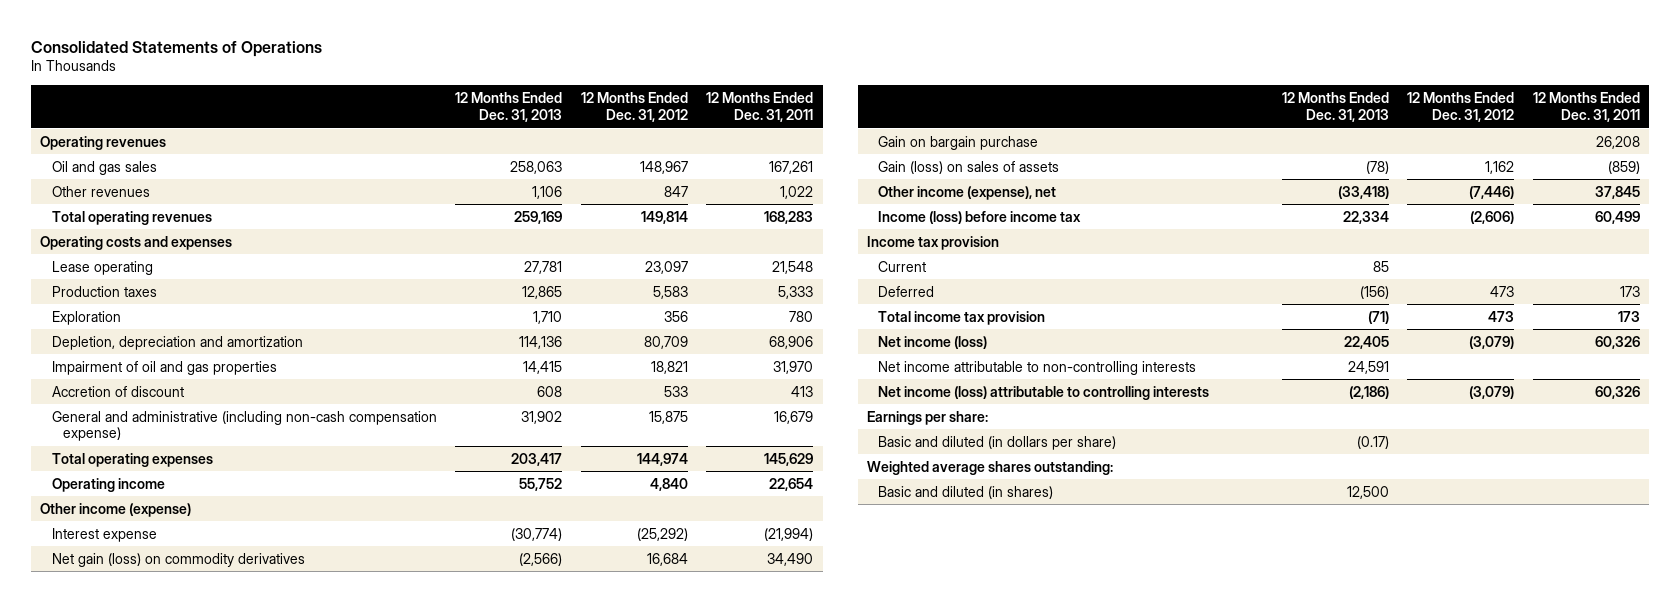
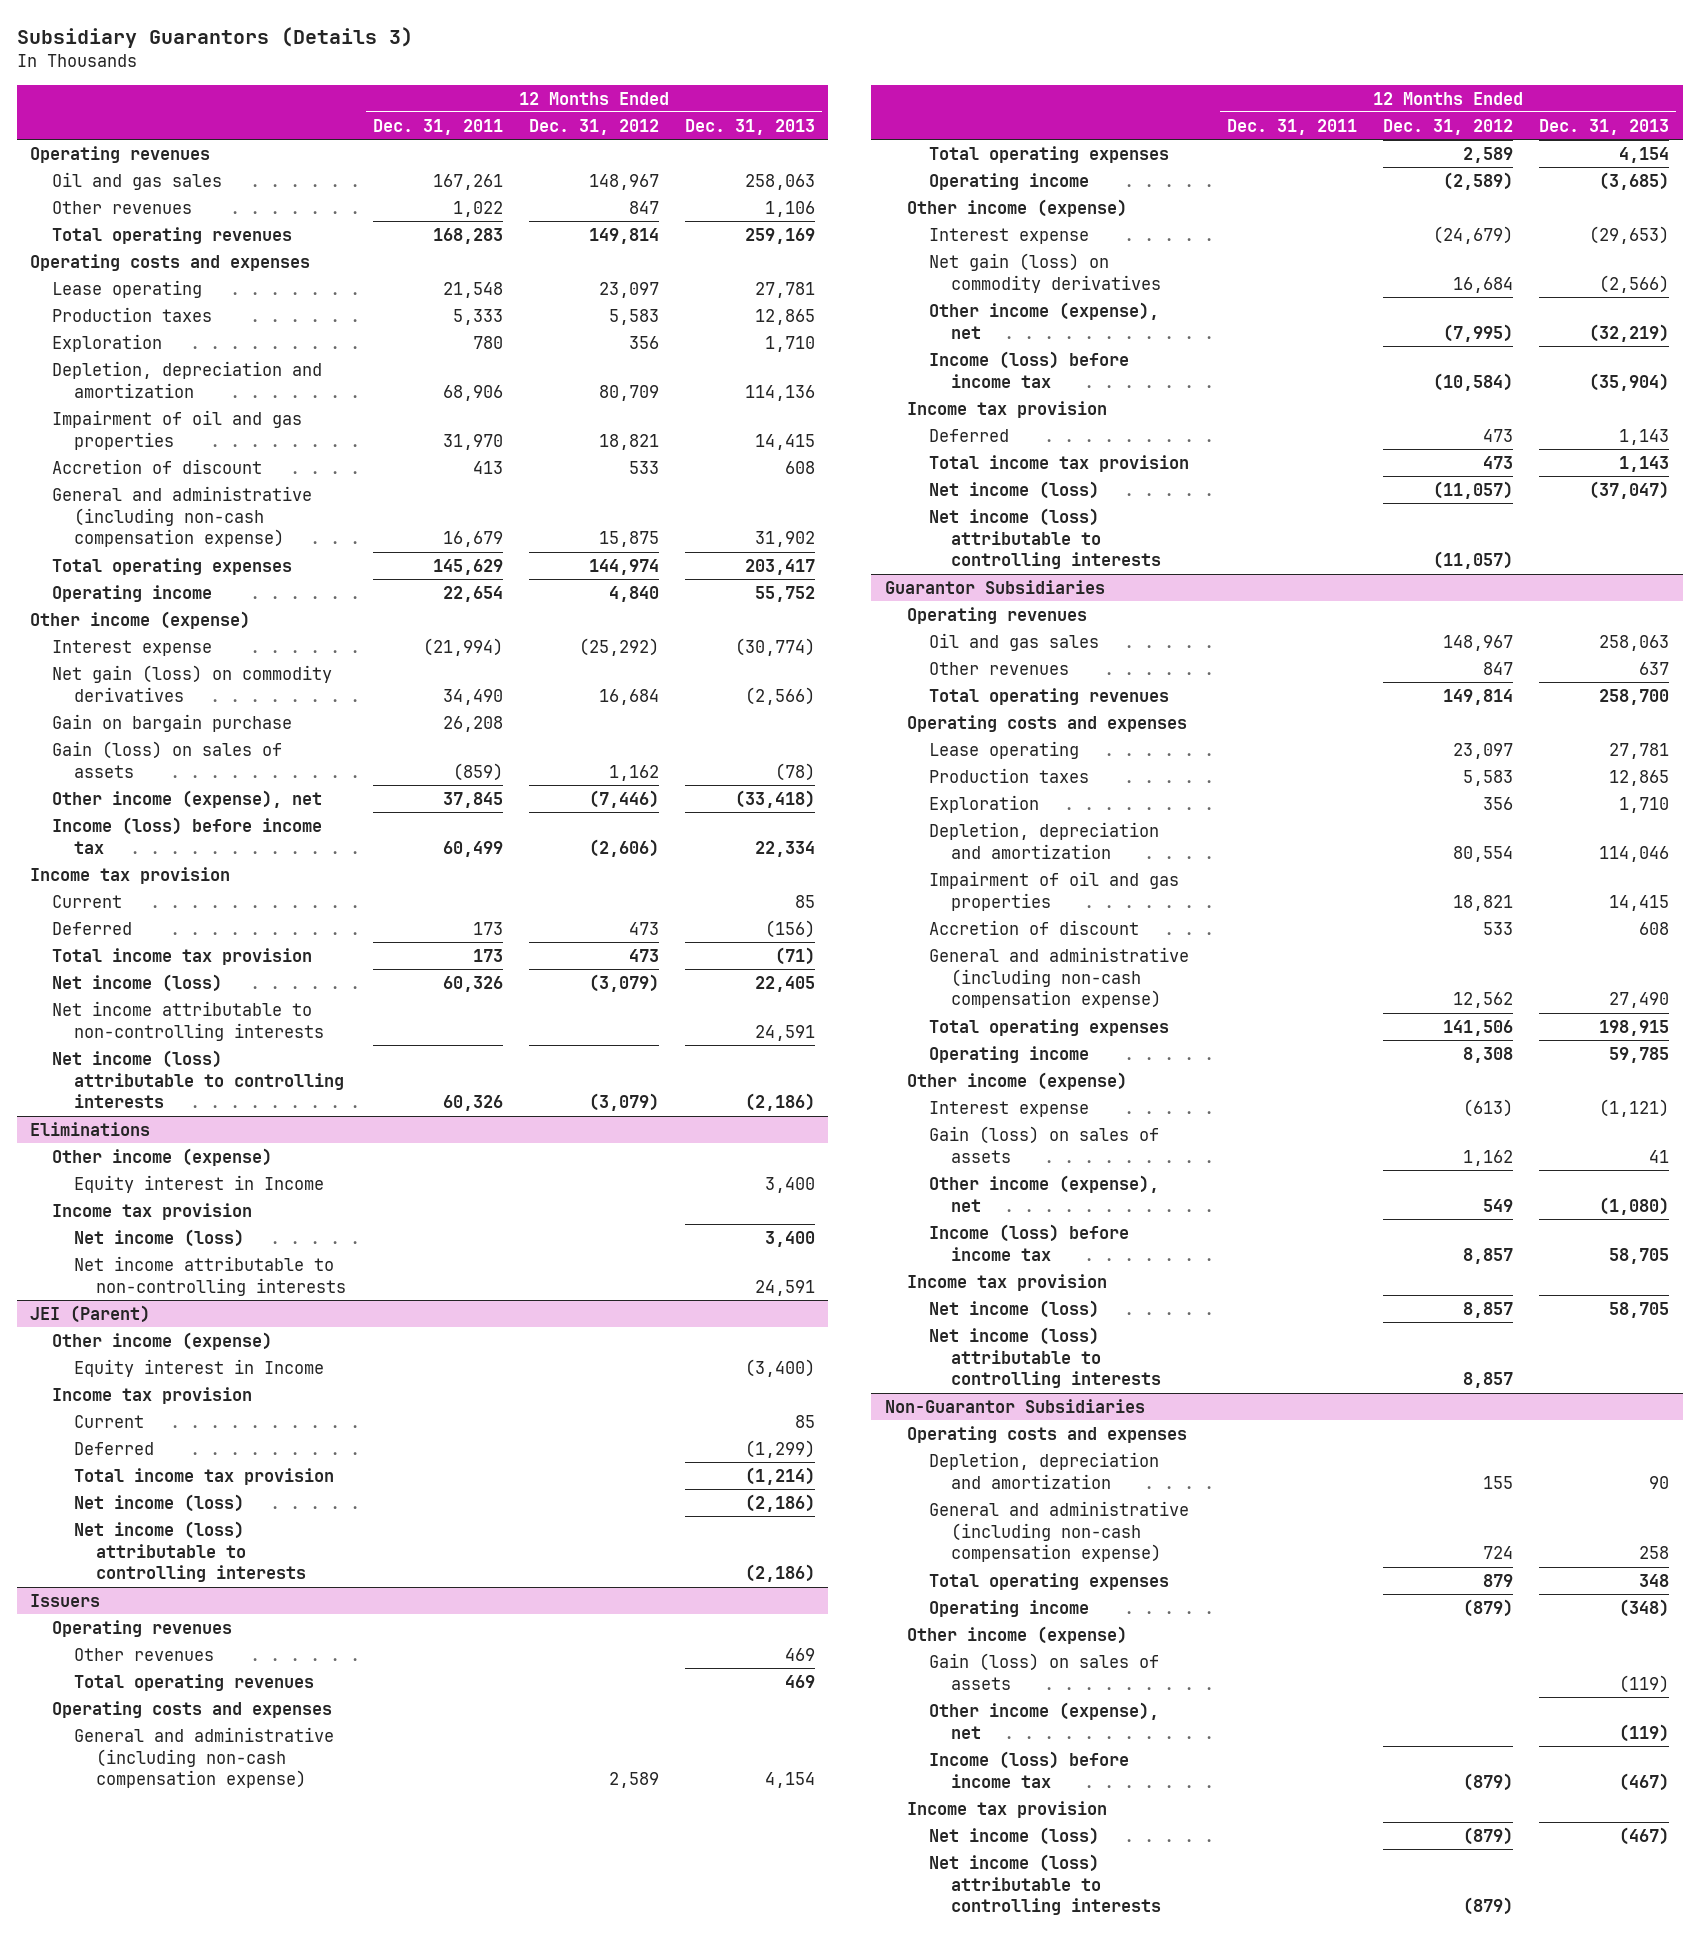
- Consolidated Statements of Operations
+ Subsidiary Guarantors (Details 3)
- | 12 Months Ended Dec. 31, 2013 | 12 Months Ended Dec. 31, 2012 | 12 Months Ended Dec. 31, 2011
+ | 12 Months Ended Dec. 31, 2011 | 12 Months Ended Dec. 31, 2012 | 12 Months Ended Dec. 31, 2013
- Earnings per share:
- Basic and diluted (in dollars per share) | (0.17) | |
- Weighted average shares outstanding:
- Basic and diluted (in shares) | 12,500 | |
+ Eliminations
+ Other income (expense)
+ Equity interest in Income | | | 3,400
+ Income tax provision
+ Net income (loss) | | | 3,400
+ Net income attributable to non-controlling interests | | | 24,591
+ JEI (Parent)
+ Other income (expense)
+ Equity interest in Income | | | (3,400)
+ Income tax provision
+ Current | | | 85
+ Deferred | | | (1,299)
+ Total income tax provision | | | (1,214)
+ Net income (loss) | | | (2,186)
+ Net income (loss) attributable to controlling interests | | | (2,186)
+ Issuers
+ Operating revenues
+ Other revenues | | | 469
+ Total operating revenues | | | 469
+ Operating costs and expenses
+ General and administrative (including non-cash compensation expense) | | 2,589 | 4,154
+ Total operating expenses | | 2,589 | 4,154
+ Operating income | | (2,589) | (3,685)
+ Other income (expense)
+ Interest expense | | (24,679) | (29,653)
+ Net gain (loss) on commodity derivatives | | 16,684 | (2,566)
+ Other income (expense), net | | (7,995) | (32,219)
+ Income (loss) before income tax | | (10,584) | (35,904)
+ Income tax provision
+ Deferred | | 473 | 1,143
+ Total income tax provision | | 473 | 1,143
+ Net income (loss) | | (11,057) | (37,047)
+ Net income (loss) attributable to controlling interests | | (11,057) |
+ Guarantor Subsidiaries
+ Operating revenues
+ Oil and gas sales | | 148,967 | 258,063
+ Other revenues | | 847 | 637
+ Total operating revenues | | 149,814 | 258,700
+ Operating costs and expenses
+ Lease operating | | 23,097 | 27,781
+ Production taxes | | 5,583 | 12,865
+ Exploration | | 356 | 1,710
+ Depletion, depreciation and amortization | | 80,554 | 114,046
+ Impairment of oil and gas properties | | 18,821 | 14,415
+ Accretion of discount | | 533 | 608
+ General and administrative (including non-cash compensation expense) | | 12,562 | 27,490
+ Total operating expenses | | 141,506 | 198,915
+ Operating income | | 8,308 | 59,785
+ Other income (expense)
+ Interest expense | | (613) | (1,121)
+ Gain (loss) on sales of assets | | 1,162 | 41
+ Other income (expense), net | | 549 | (1,080)
+ Income (loss) before income tax | | 8,857 | 58,705
+ Income tax provision
+ Net income (loss) | | 8,857 | 58,705
+ Net income (loss) attributable to controlling interests | | 8,857 |
+ Non-Guarantor Subsidiaries
+ Operating costs and expenses
+ Depletion, depreciation and amortization | | 155 | 90
+ General and administrative (including non-cash compensation expense) | | 724 | 258
+ Total operating expenses | | 879 | 348
+ Operating income | | (879) | (348)
+ Other income (expense)
+ Gain (loss) on sales of assets | | | (119)
+ Other income (expense), net | | | (119)
+ Income (loss) before income tax | | (879) | (467)
+ Income tax provision
+ Net income (loss) | | (879) | (467)
+ Net income (loss) attributable to controlling interests | | (879) |

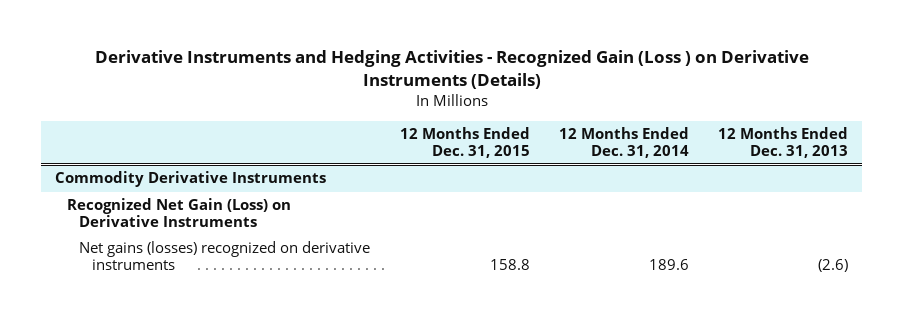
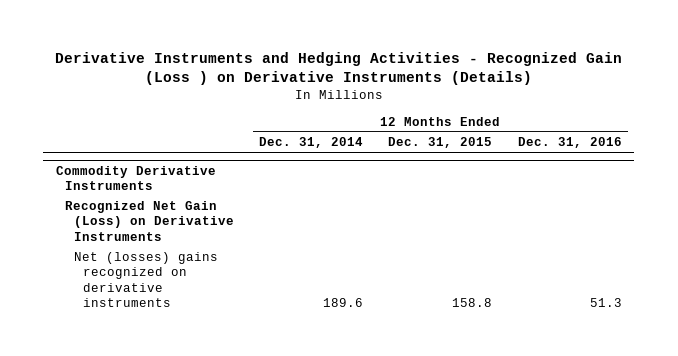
- | 12 Months Ended Dec. 31, 2015 | 12 Months Ended Dec. 31, 2014 | 12 Months Ended Dec. 31, 2013
+ | 12 Months Ended Dec. 31, 2014 | 12 Months Ended Dec. 31, 2015 | 12 Months Ended Dec. 31, 2016
@ Commodity Derivative Instruments
- Net gains (losses) recognized on derivative instruments | 158.8 | 189.6 | (2.6)
+ Net (losses) gains recognized on derivative instruments | 189.6 | 158.8 | 51.3

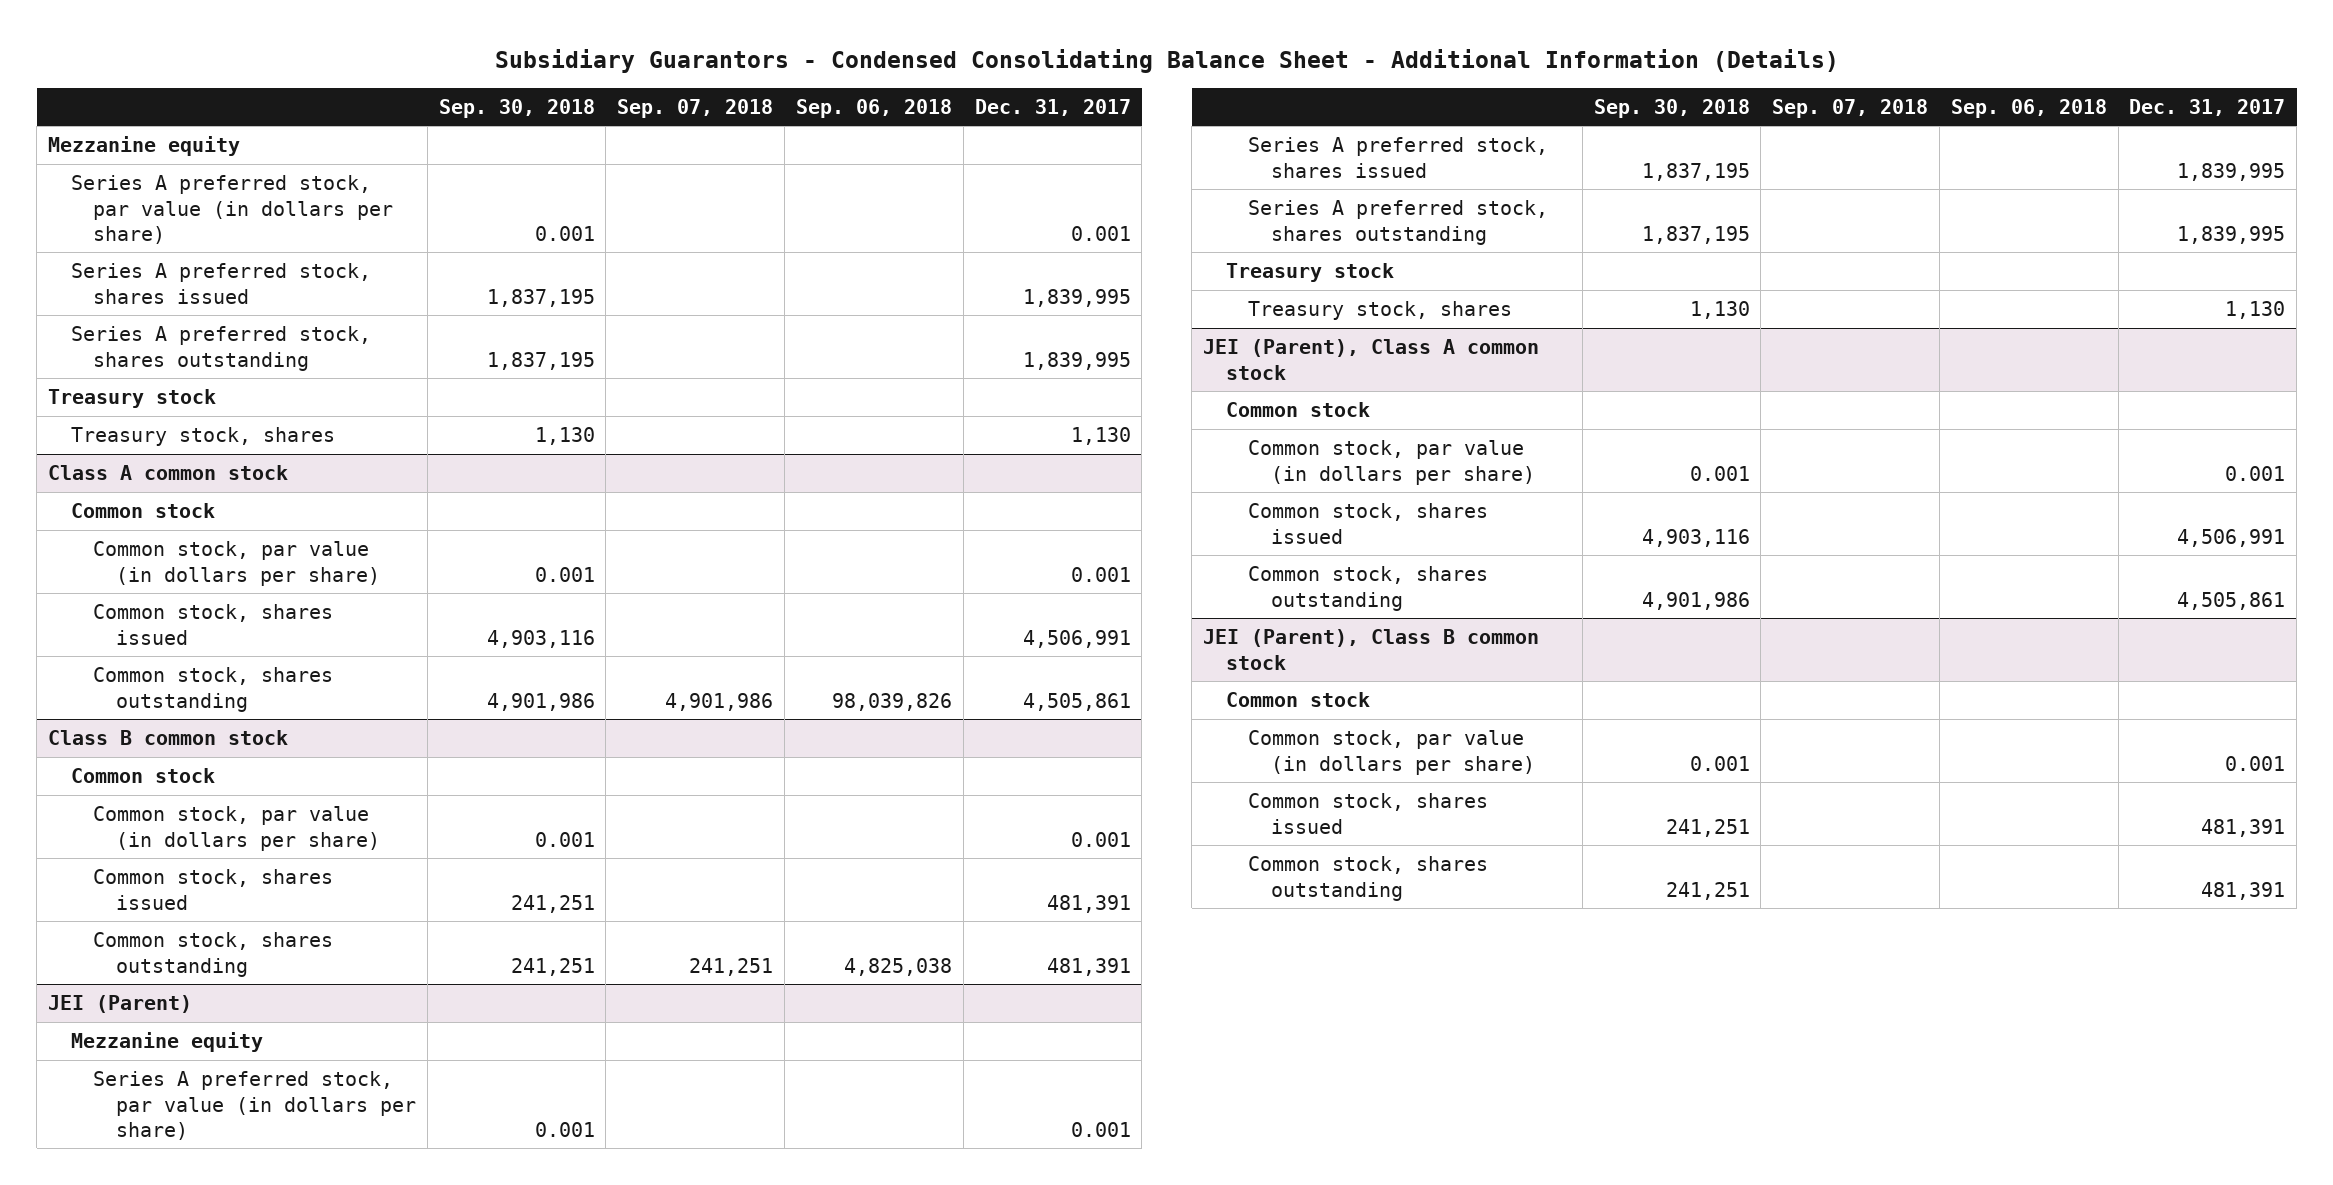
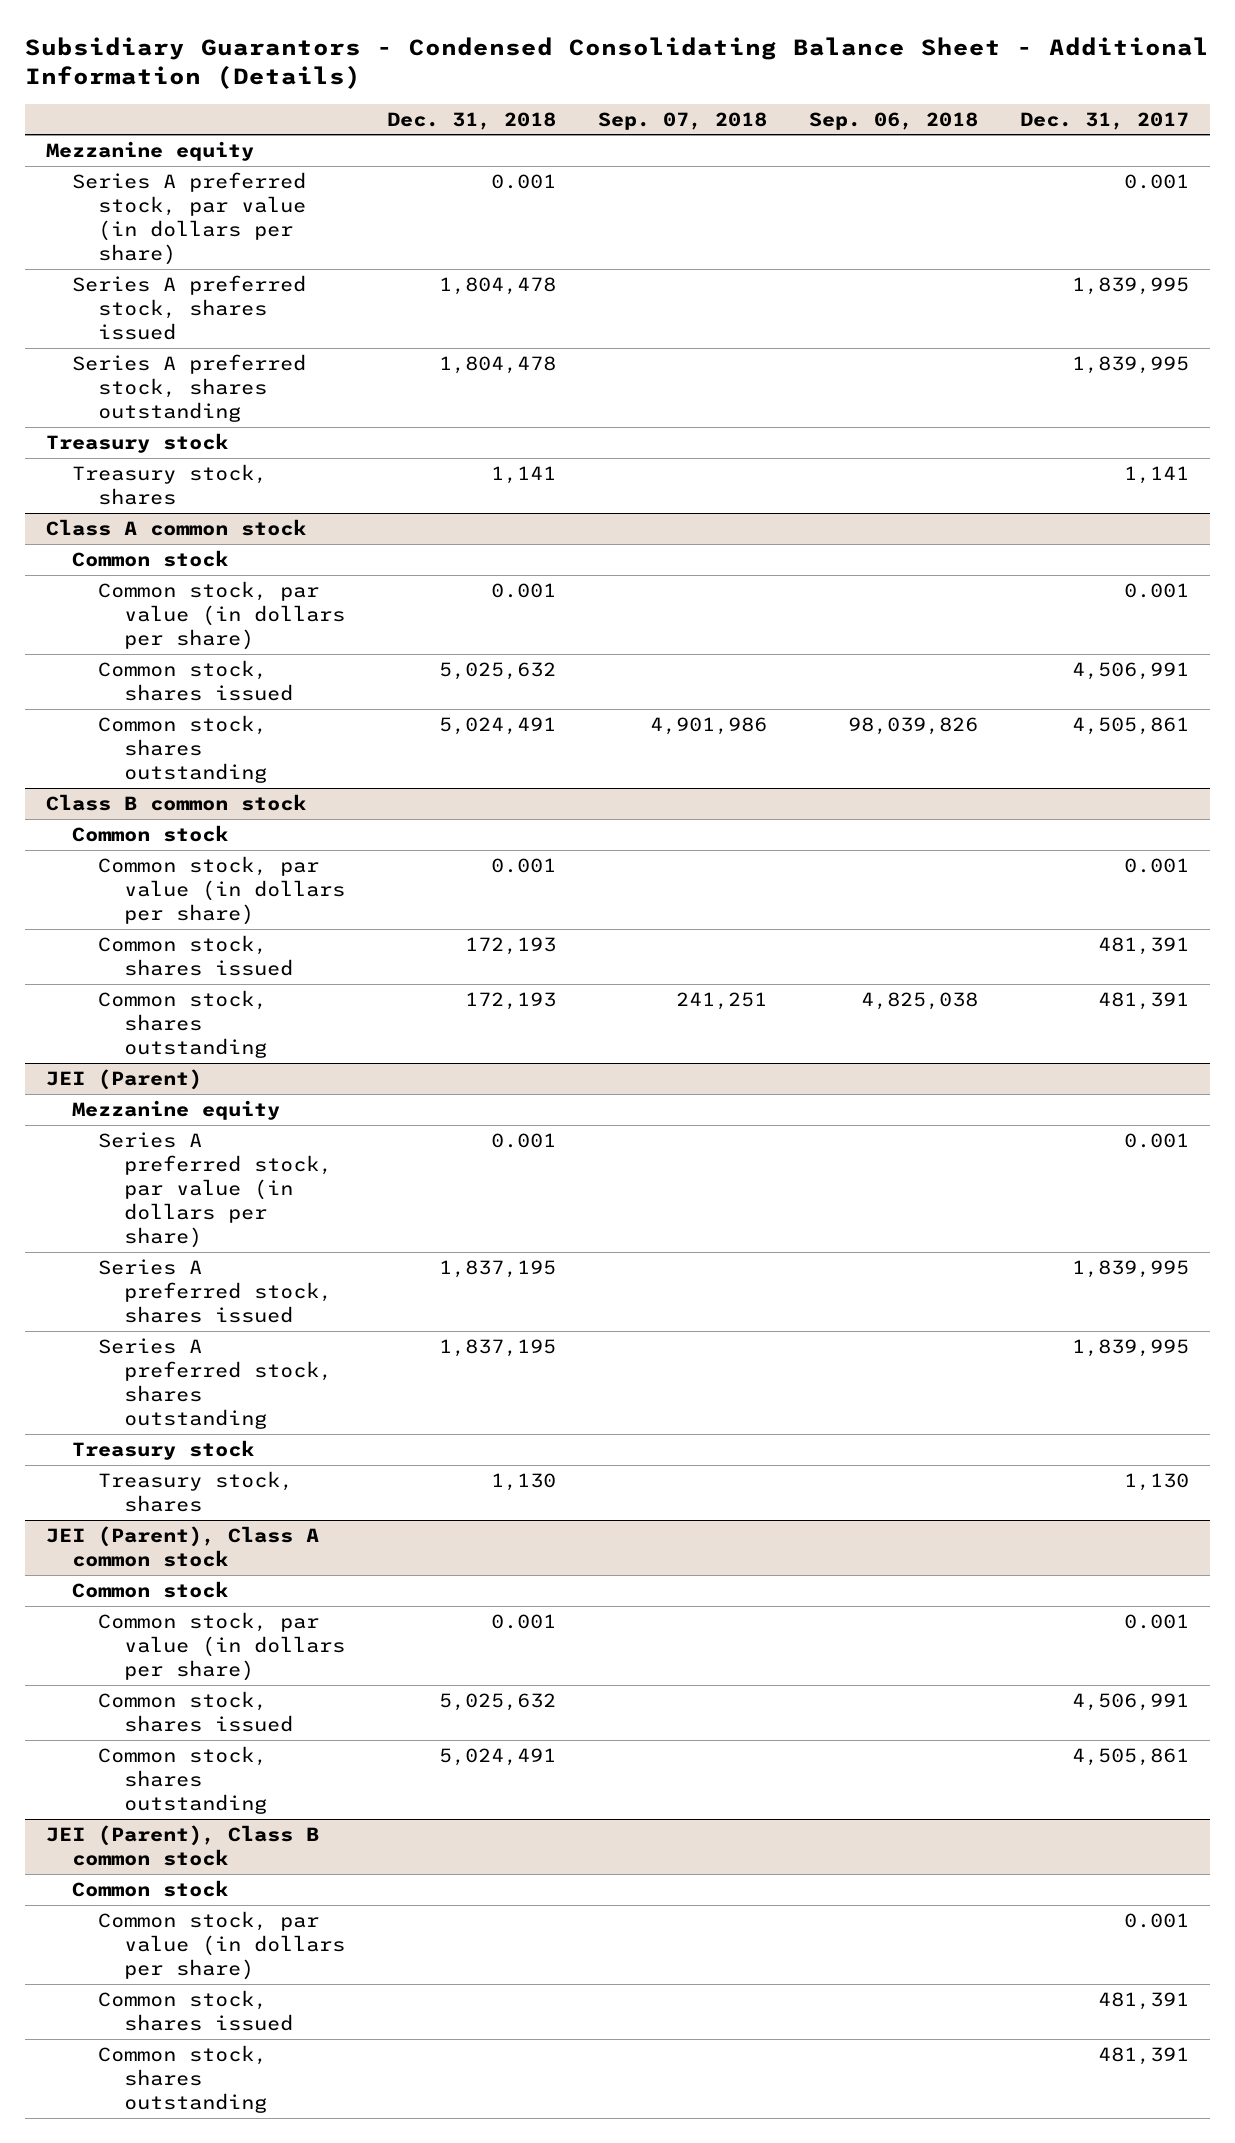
- | Sep. 30, 2018 | Sep. 07, 2018 | Sep. 06, 2018 | Dec. 31, 2017
+ | Dec. 31, 2018 | Sep. 07, 2018 | Sep. 06, 2018 | Dec. 31, 2017
- Treasury stock, shares | 1,130 | | | 1,130
+ Treasury stock, shares | 1,141 | | | 1,141

